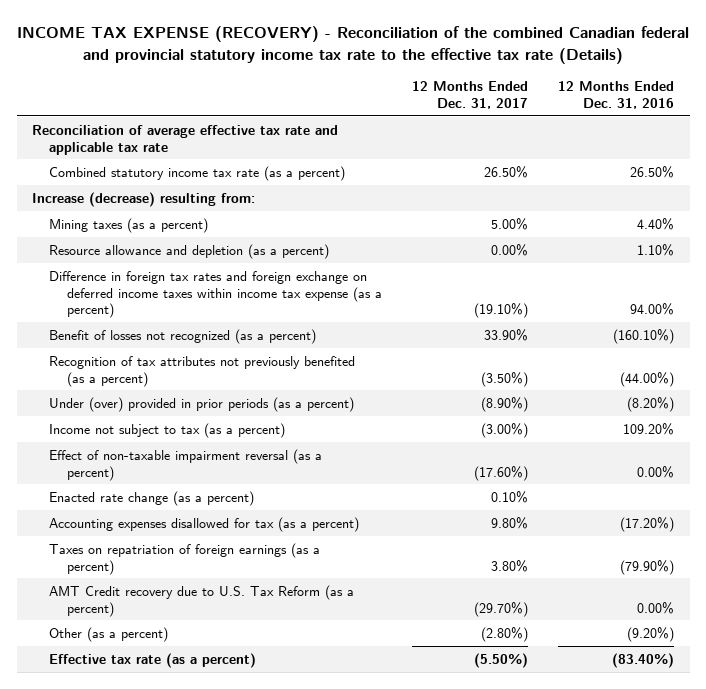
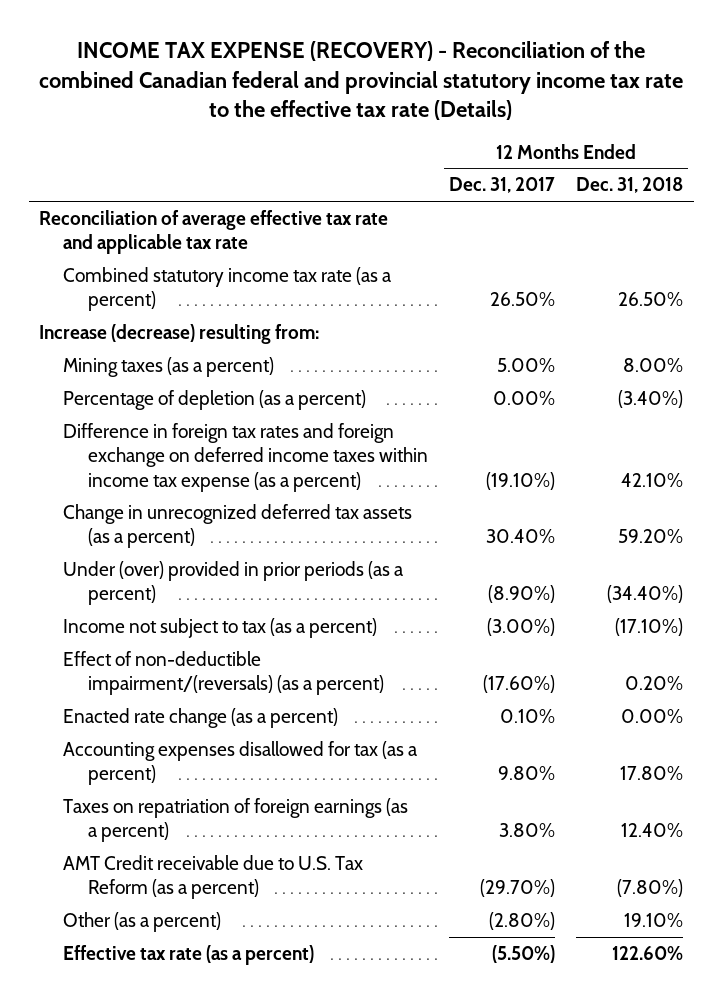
- | 12 Months Ended Dec. 31, 2017 | 12 Months Ended Dec. 31, 2016
+ | 12 Months Ended Dec. 31, 2017 | 12 Months Ended Dec. 31, 2018
- Resource allowance and depletion (as a percent) | 0.00% | 1.10%
+ Percentage of depletion (as a percent) | 0.00% | (3.40%)
- Benefit of losses not recognized (as a percent) | 33.90% | (160.10%)
- Recognition of tax attributes not previously benefited (as a percent) | (3.50%) | (44.00%)
+ Change in unrecognized deferred tax assets (as a percent) | 30.40% | 59.20%
- Effect of non-taxable impairment reversal (as a percent) | (17.60%) | 0.00%
+ Effect of non-deductible impairment/(reversals) (as a percent) | (17.60%) | 0.20%
- AMT Credit recovery due to U.S. Tax Reform (as a percent) | (29.70%) | 0.00%
+ AMT Credit receivable due to U.S. Tax Reform (as a percent) | (29.70%) | (7.80%)

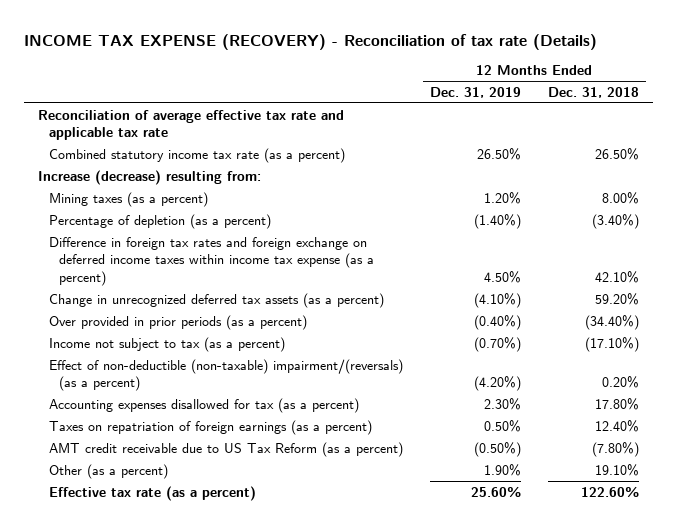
- INCOME TAX EXPENSE (RECOVERY) - Reconciliation of the combined Canadian federal and provincial statutory income tax rate to the effective tax rate (Details)
+ INCOME TAX EXPENSE (RECOVERY) - Reconciliation of tax rate (Details)
- | 12 Months Ended Dec. 31, 2017 | 12 Months Ended Dec. 31, 2018
+ | 12 Months Ended Dec. 31, 2019 | 12 Months Ended Dec. 31, 2018
- Under (over) provided in prior periods (as a percent) | (8.90%) | (34.40%)
+ Over provided in prior periods (as a percent) | (0.40%) | (34.40%)
- Effect of non-deductible impairment/(reversals) (as a percent) | (17.60%) | 0.20%
- Enacted rate change (as a percent) | 0.10% | 0.00%
+ Effect of non-deductible (non-taxable) impairment/(reversals) (as a percent) | (4.20%) | 0.20%
- AMT Credit receivable due to U.S. Tax Reform (as a percent) | (29.70%) | (7.80%)
+ AMT credit receivable due to US Tax Reform (as a percent) | (0.50%) | (7.80%)

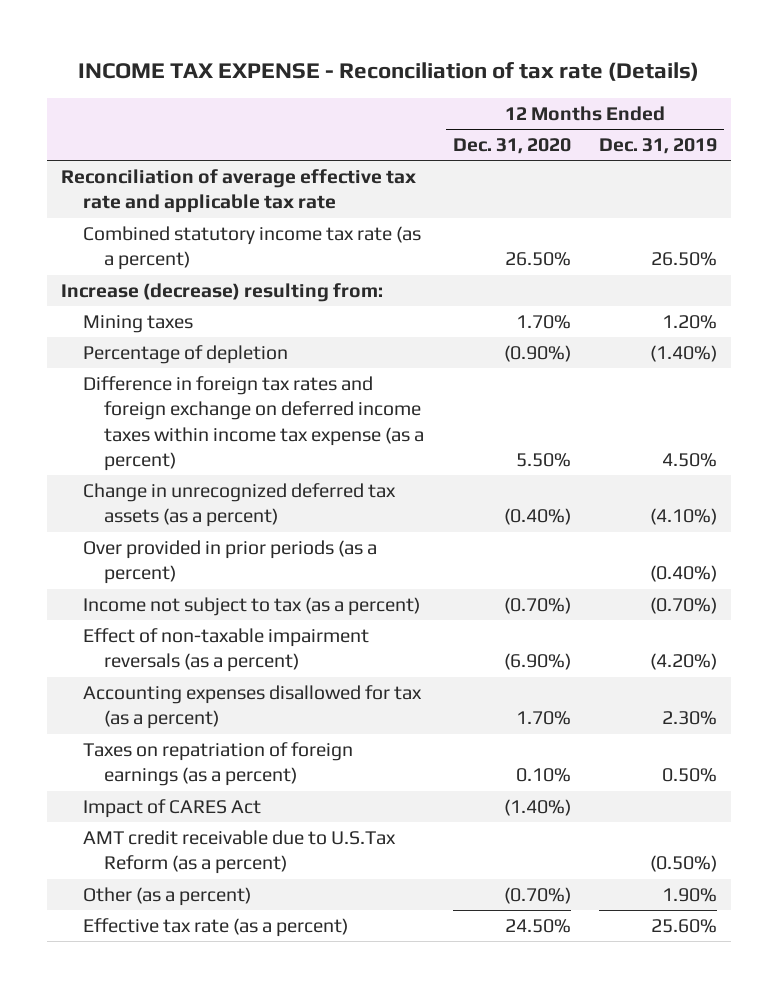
- INCOME TAX EXPENSE (RECOVERY) - Reconciliation of tax rate (Details)
+ INCOME TAX EXPENSE - Reconciliation of tax rate (Details)
- | 12 Months Ended Dec. 31, 2019 | 12 Months Ended Dec. 31, 2018
+ | 12 Months Ended Dec. 31, 2020 | 12 Months Ended Dec. 31, 2019
- Mining taxes (as a percent) | 1.20% | 8.00%
- Percentage of depletion (as a percent) | (1.40%) | (3.40%)
+ Mining taxes | 1.70% | 1.20%
+ Percentage of depletion | (0.90%) | (1.40%)
- Effect of non-deductible (non-taxable) impairment/(reversals) (as a percent) | (4.20%) | 0.20%
+ Effect of non-taxable impairment reversals (as a percent) | (6.90%) | (4.20%)
- AMT credit receivable due to US Tax Reform (as a percent) | (0.50%) | (7.80%)
+ Impact of CARES Act | (1.40%) |
+ AMT credit receivable due to U.S.Tax Reform (as a percent) | | (0.50%)

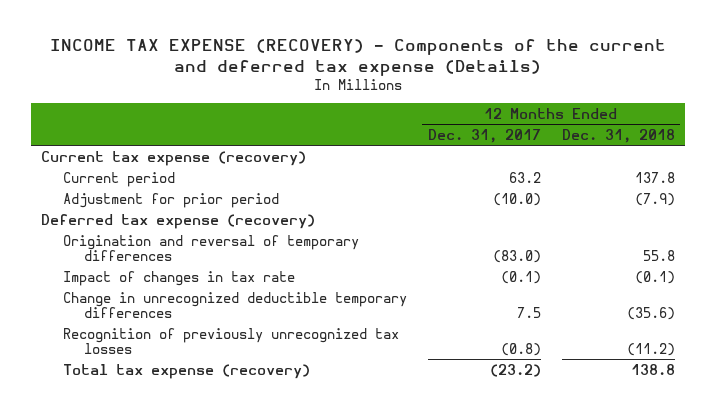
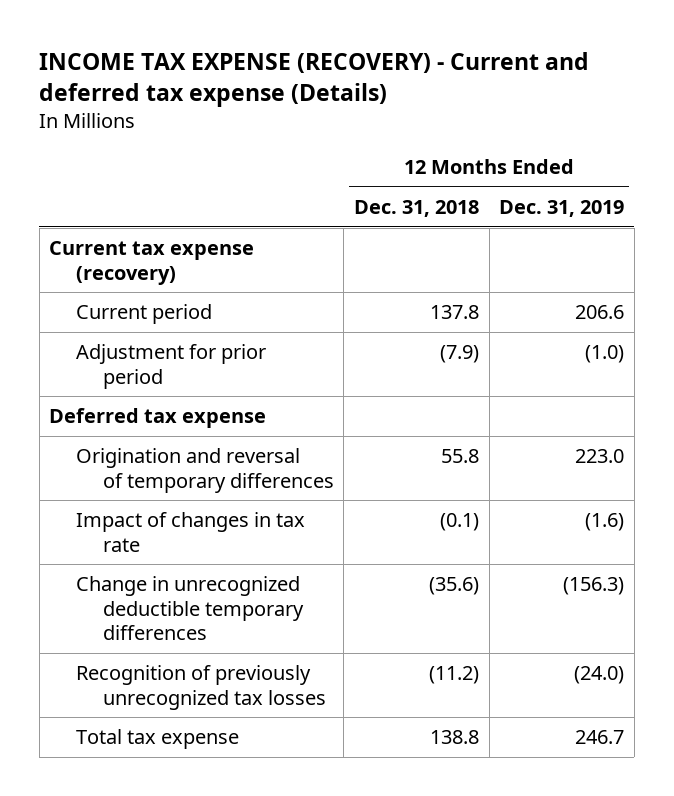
- INCOME TAX EXPENSE (RECOVERY) - Components of the current and deferred tax expense (Details)
+ INCOME TAX EXPENSE (RECOVERY) - Current and deferred tax expense (Details)
- | 12 Months Ended Dec. 31, 2017 | 12 Months Ended Dec. 31, 2018
+ | 12 Months Ended Dec. 31, 2018 | 12 Months Ended Dec. 31, 2019
- Deferred tax expense (recovery)
+ Deferred tax expense
- Total tax expense (recovery) | (23.2) | 138.8
+ Total tax expense | 138.8 | 246.7

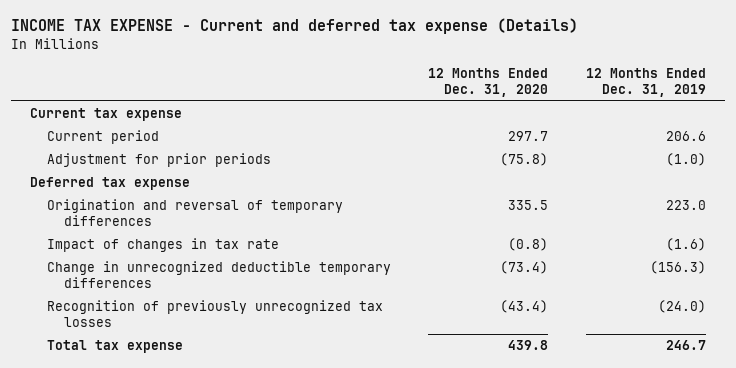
- INCOME TAX EXPENSE (RECOVERY) - Current and deferred tax expense (Details)
+ INCOME TAX EXPENSE - Current and deferred tax expense (Details)
- | 12 Months Ended Dec. 31, 2018 | 12 Months Ended Dec. 31, 2019
+ | 12 Months Ended Dec. 31, 2020 | 12 Months Ended Dec. 31, 2019
- Current tax expense (recovery)
+ Current tax expense
- Adjustment for prior period | (7.9) | (1.0)
+ Adjustment for prior periods | (75.8) | (1.0)

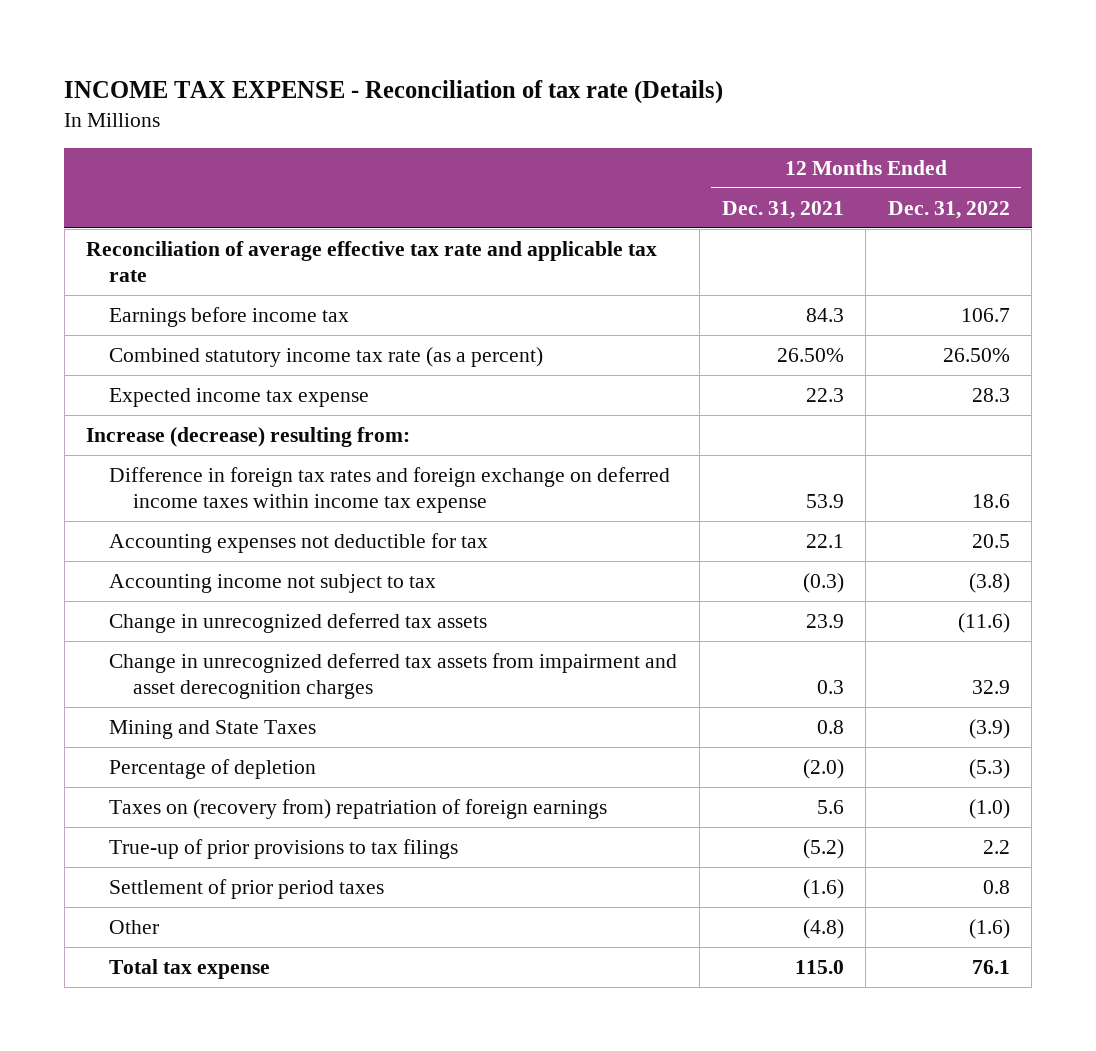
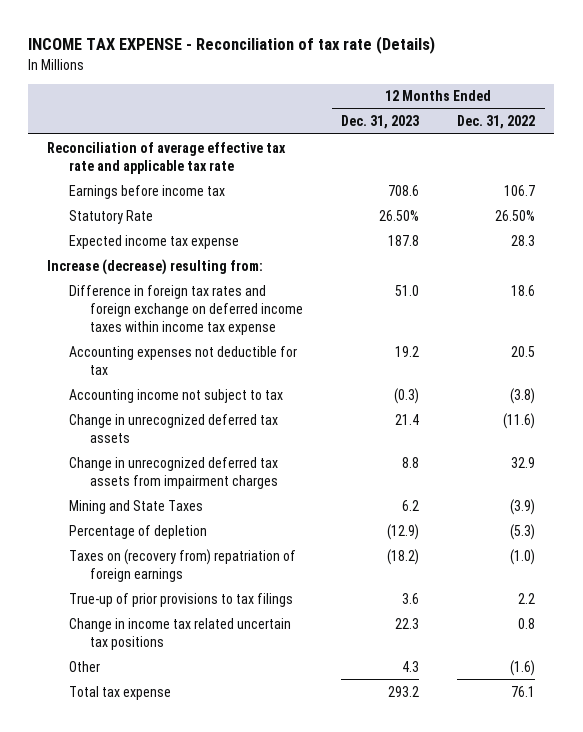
- | 12 Months Ended Dec. 31, 2021 | 12 Months Ended Dec. 31, 2022
+ | 12 Months Ended Dec. 31, 2023 | 12 Months Ended Dec. 31, 2022
- Combined statutory income tax rate (as a percent) | 26.50% | 26.50%
+ Statutory Rate | 26.50% | 26.50%
- Change in unrecognized deferred tax assets from impairment and asset derecognition charges | 0.3 | 32.9
+ Change in unrecognized deferred tax assets from impairment charges | 8.8 | 32.9
- Settlement of prior period taxes | (1.6) | 0.8
+ Change in income tax related uncertain tax positions | 22.3 | 0.8

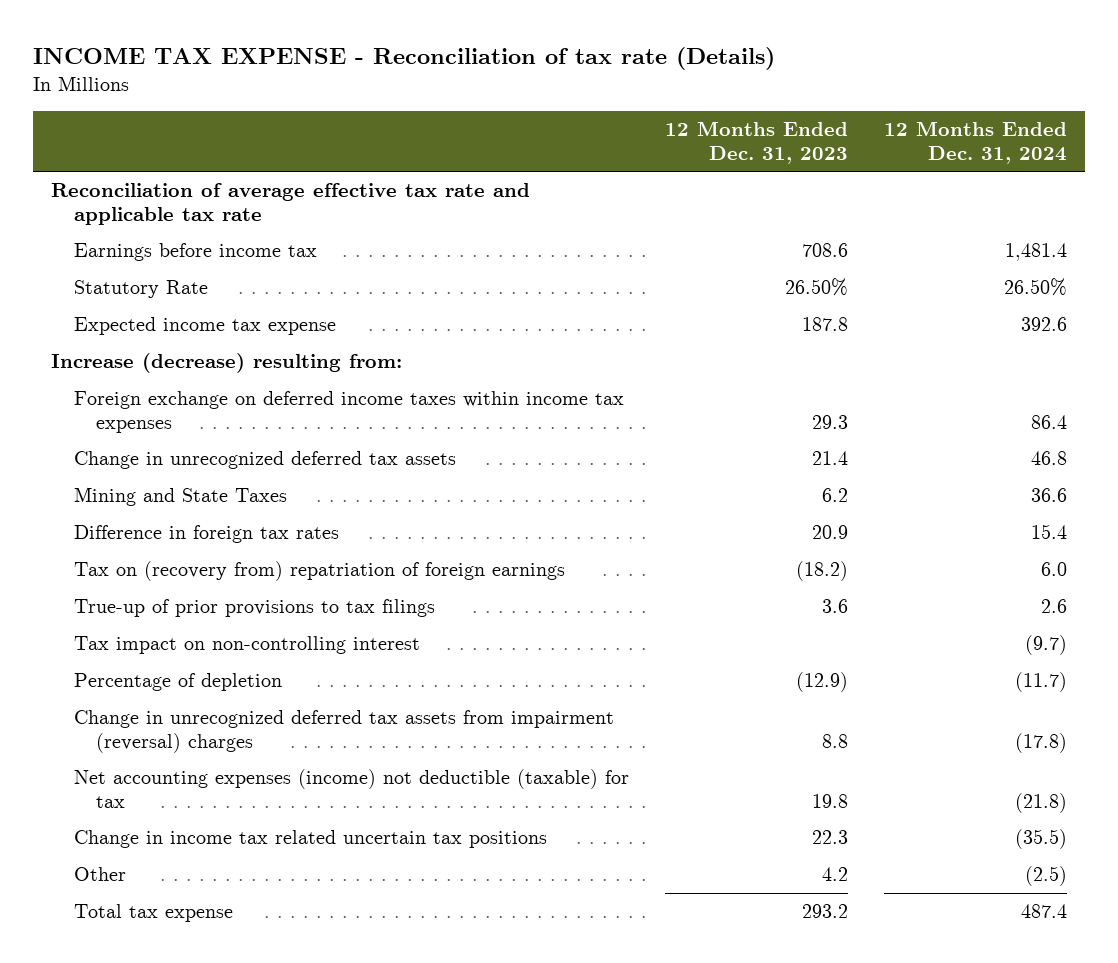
- | 12 Months Ended Dec. 31, 2023 | 12 Months Ended Dec. 31, 2022
+ | 12 Months Ended Dec. 31, 2023 | 12 Months Ended Dec. 31, 2024
- Difference in foreign tax rates and foreign exchange on deferred income taxes within income tax expense | 51.0 | 18.6
- Accounting expenses not deductible for tax | 19.2 | 20.5
- Accounting income not subject to tax | (0.3) | (3.8)
+ Foreign exchange on deferred income taxes within income tax expenses | 29.3 | 86.4
- Change in unrecognized deferred tax assets from impairment charges | 8.8 | 32.9
- Taxes on (recovery from) repatriation of foreign earnings | (18.2) | (1.0)
+ Difference in foreign tax rates | 20.9 | 15.4
+ Tax on (recovery from) repatriation of foreign earnings | (18.2) | 6.0
+ Tax impact on non-controlling interest | | (9.7)
moved down: Percentage of depletion | (12.9) | (11.7)
+ Change in unrecognized deferred tax assets from impairment (reversal) charges | 8.8 | (17.8)
+ Net accounting expenses (income) not deductible (taxable) for tax | 19.8 | (21.8)
- Other | 4.3 | (1.6)
+ Other | 4.2 | (2.5)

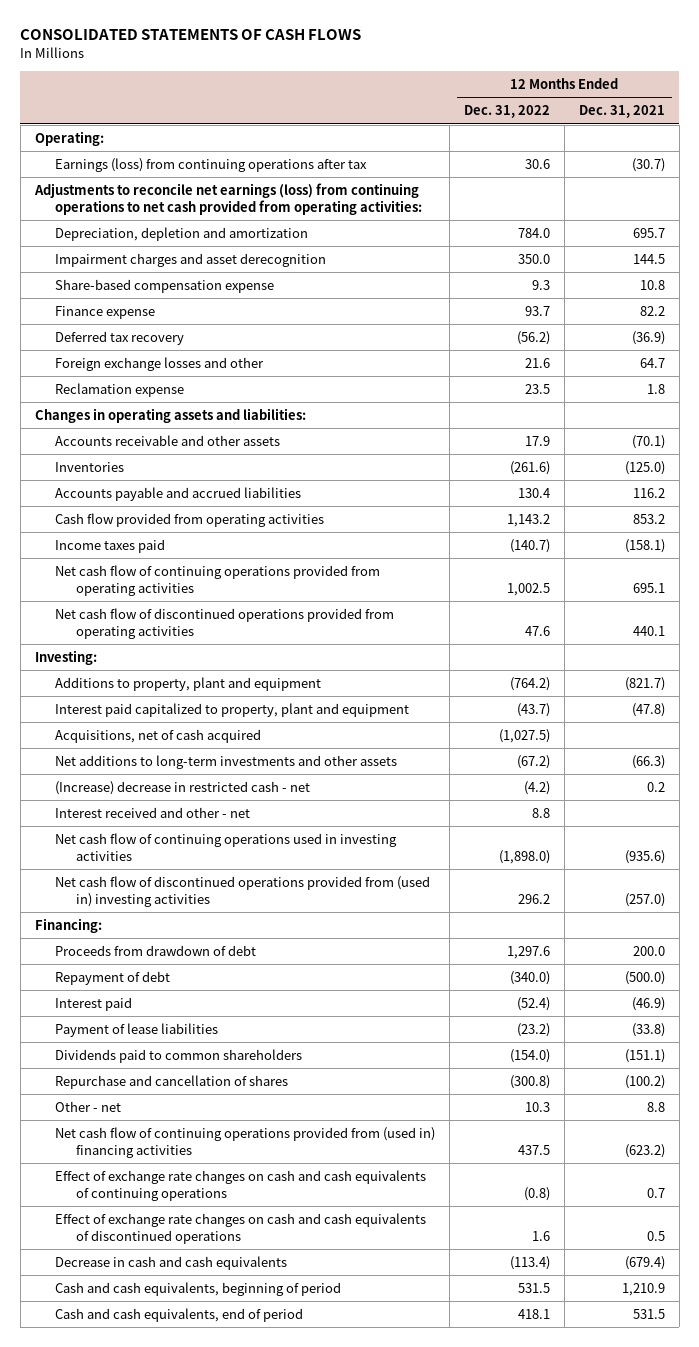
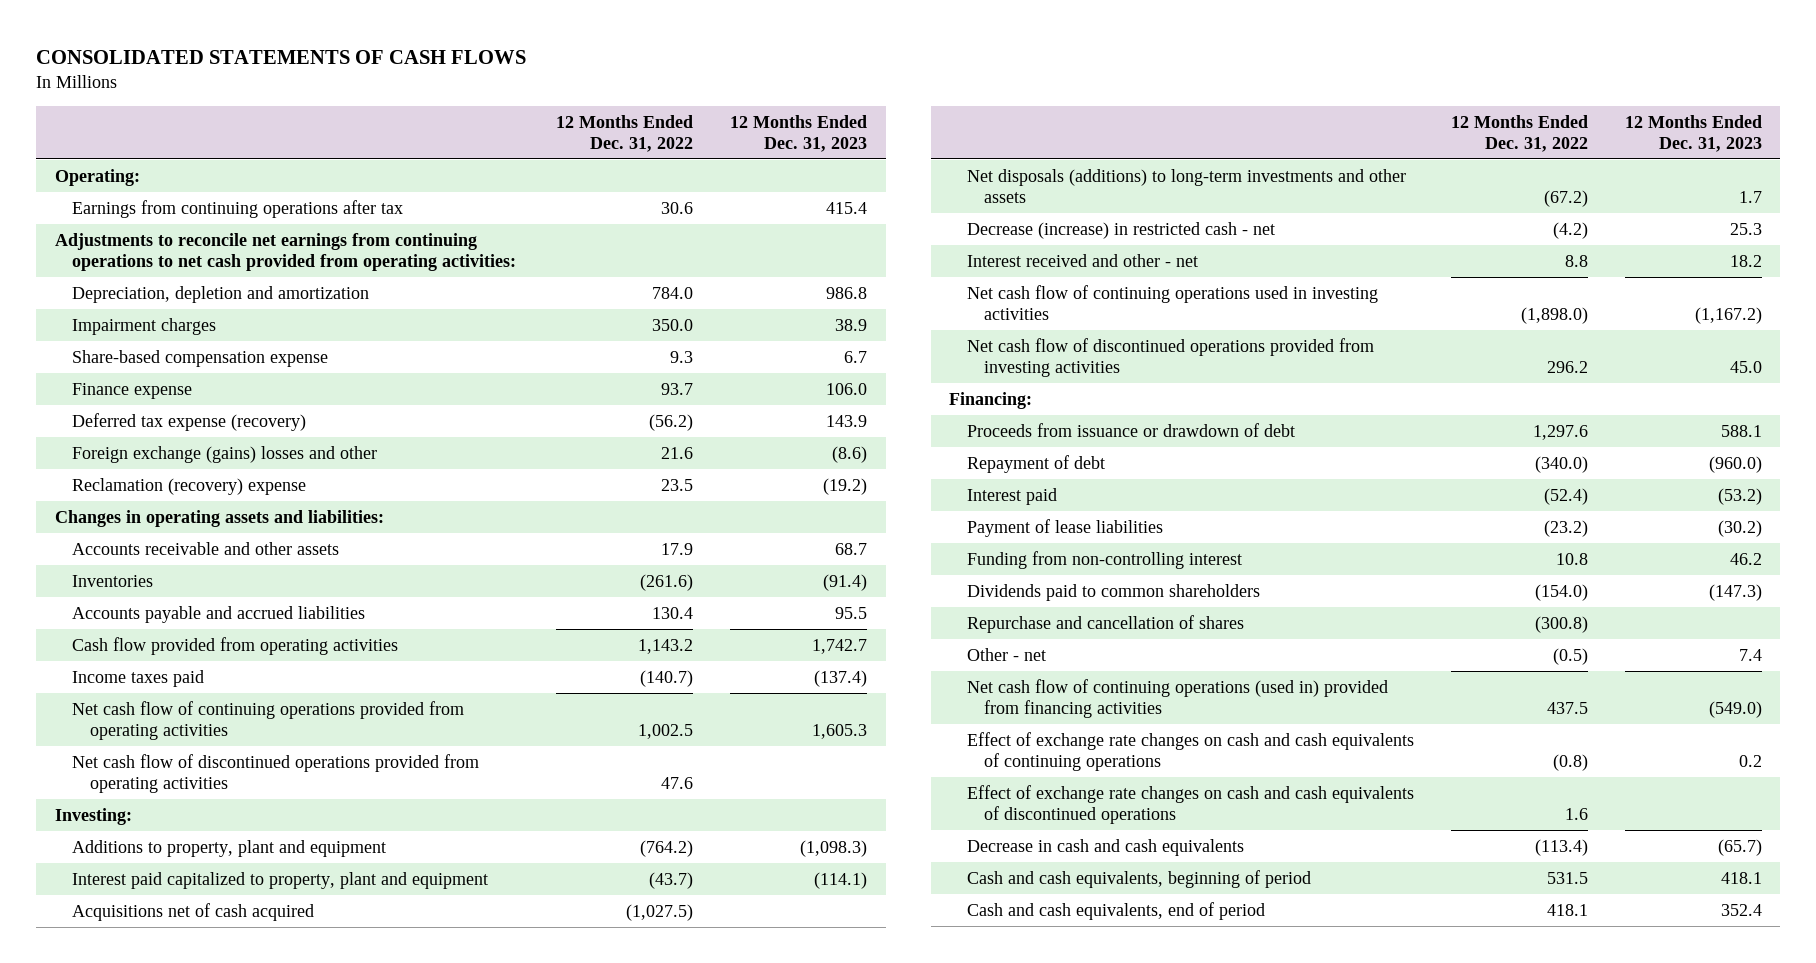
- | 12 Months Ended Dec. 31, 2022 | 12 Months Ended Dec. 31, 2021
+ | 12 Months Ended Dec. 31, 2022 | 12 Months Ended Dec. 31, 2023
- Earnings (loss) from continuing operations after tax | 30.6 | (30.7)
- Adjustments to reconcile net earnings (loss) from continuing operations to net cash provided from operating activities:
+ Earnings from continuing operations after tax | 30.6 | 415.4
+ Adjustments to reconcile net earnings from continuing operations to net cash provided from operating activities:
- Impairment charges and asset derecognition | 350.0 | 144.5
+ Impairment charges | 350.0 | 38.9
- Deferred tax recovery | (56.2) | (36.9)
- Foreign exchange losses and other | 21.6 | 64.7
- Reclamation expense | 23.5 | 1.8
+ Deferred tax expense (recovery) | (56.2) | 143.9
+ Foreign exchange (gains) losses and other | 21.6 | (8.6)
+ Reclamation (recovery) expense | 23.5 | (19.2)
- Acquisitions, net of cash acquired | (1,027.5) |
- Net additions to long-term investments and other assets | (67.2) | (66.3)
- (Increase) decrease in restricted cash - net | (4.2) | 0.2
+ Acquisitions net of cash acquired | (1,027.5) |
+ Net disposals (additions) to long-term investments and other assets | (67.2) | 1.7
+ Decrease (increase) in restricted cash - net | (4.2) | 25.3
- Net cash flow of discontinued operations provided from (used in) investing activities | 296.2 | (257.0)
+ Net cash flow of discontinued operations provided from investing activities | 296.2 | 45.0
- Proceeds from drawdown of debt | 1,297.6 | 200.0
+ Proceeds from issuance or drawdown of debt | 1,297.6 | 588.1
+ Funding from non-controlling interest | 10.8 | 46.2
- Other - net | 10.3 | 8.8
- Net cash flow of continuing operations provided from (used in) financing activities | 437.5 | (623.2)
+ Other - net | (0.5) | 7.4
+ Net cash flow of continuing operations (used in) provided from financing activities | 437.5 | (549.0)

